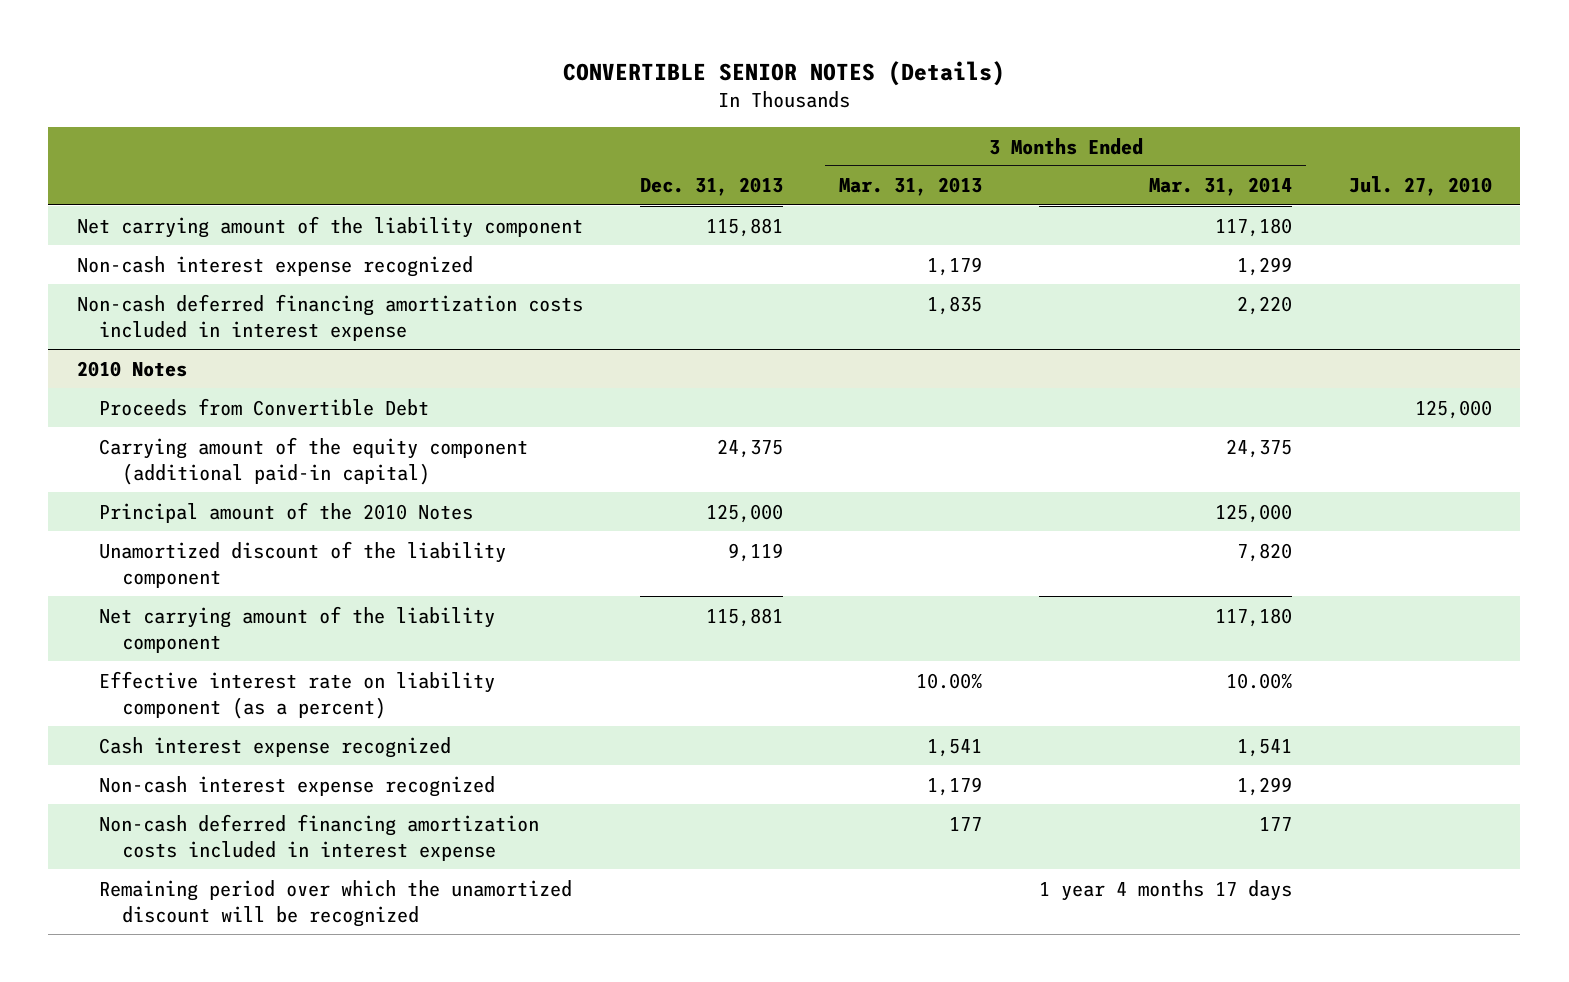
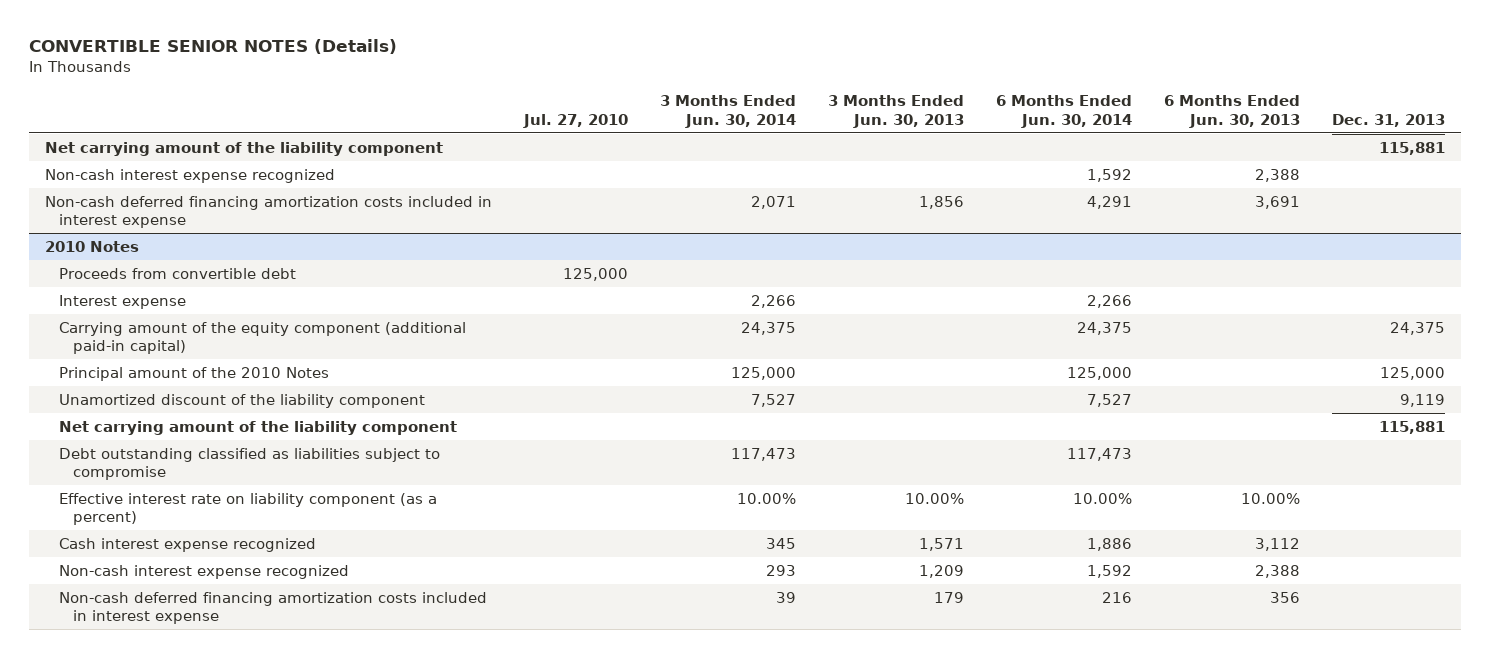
- | Dec. 31, 2013 | 3 Months Ended Mar. 31, 2013 | 3 Months Ended Mar. 31, 2014 | Jul. 27, 2010
+ | Jul. 27, 2010 | 3 Months Ended Jun. 30, 2014 | 3 Months Ended Jun. 30, 2013 | 6 Months Ended Jun. 30, 2014 | 6 Months Ended Jun. 30, 2013 | Dec. 31, 2013
@ 2010 Notes
- Proceeds from Convertible Debt | | | | 125,000
+ Proceeds from convertible debt | 125,000 | | | | |
+ Interest expense | | 2,266 | | 2,266 | |
+ Debt outstanding classified as liabilities subject to compromise | | 117,473 | | 117,473 | |
- Remaining period over which the unamortized discount will be recognized | | | 1 year 4 months 17 days |

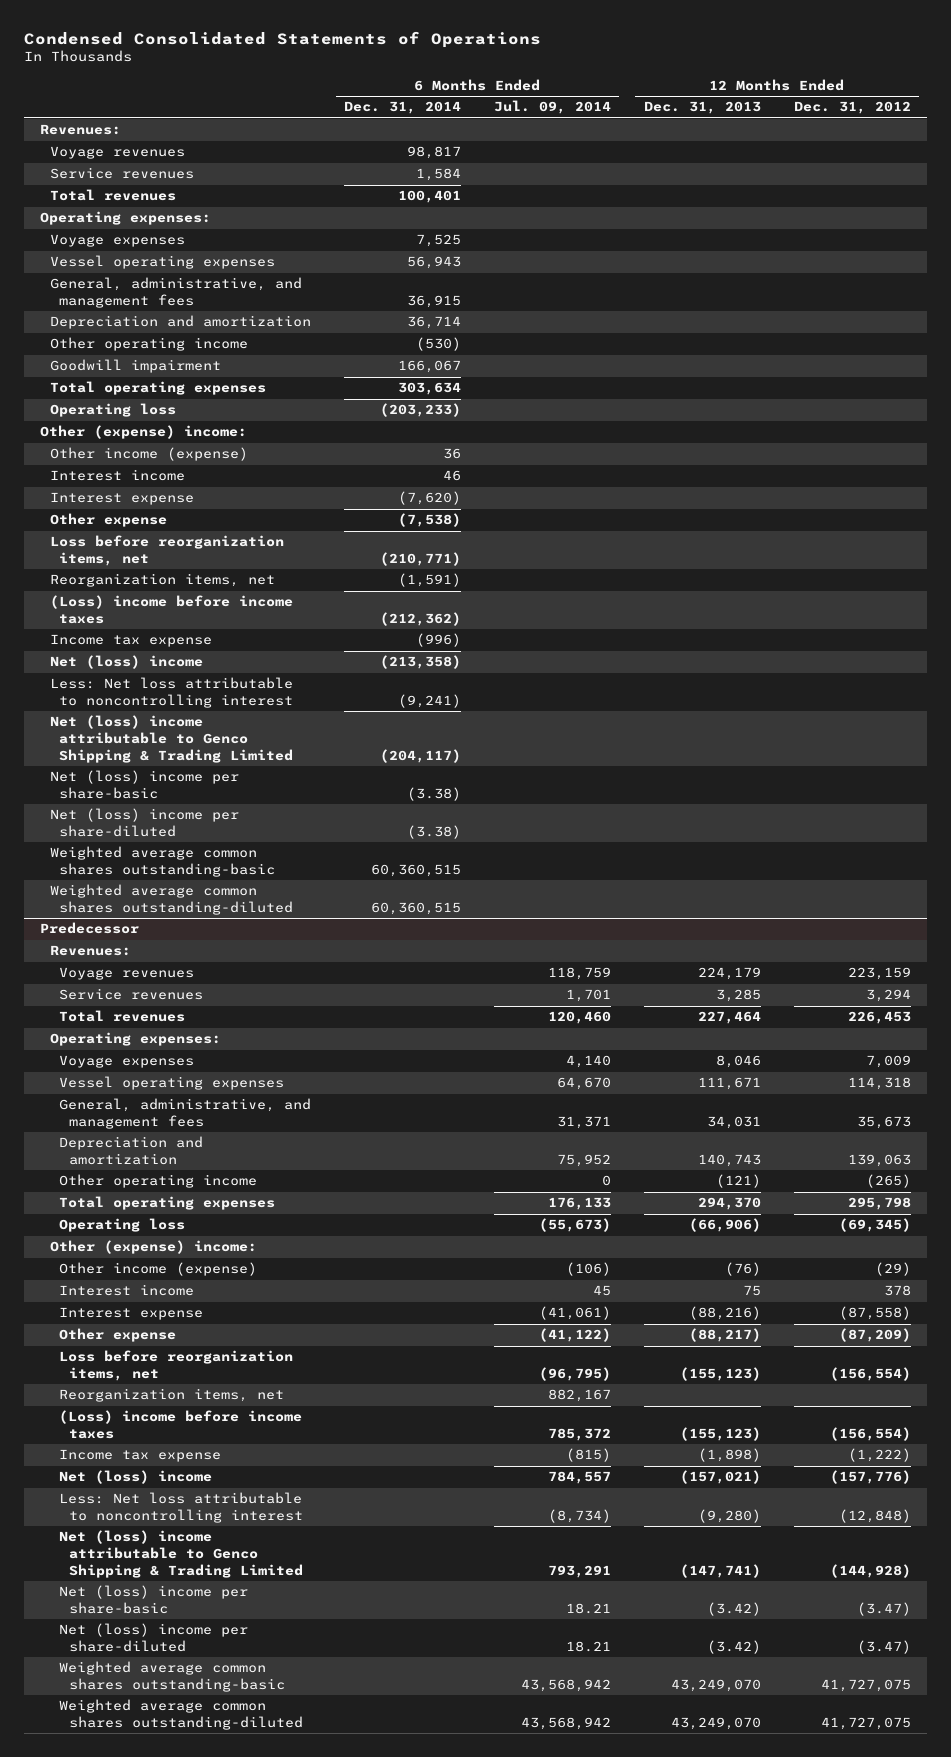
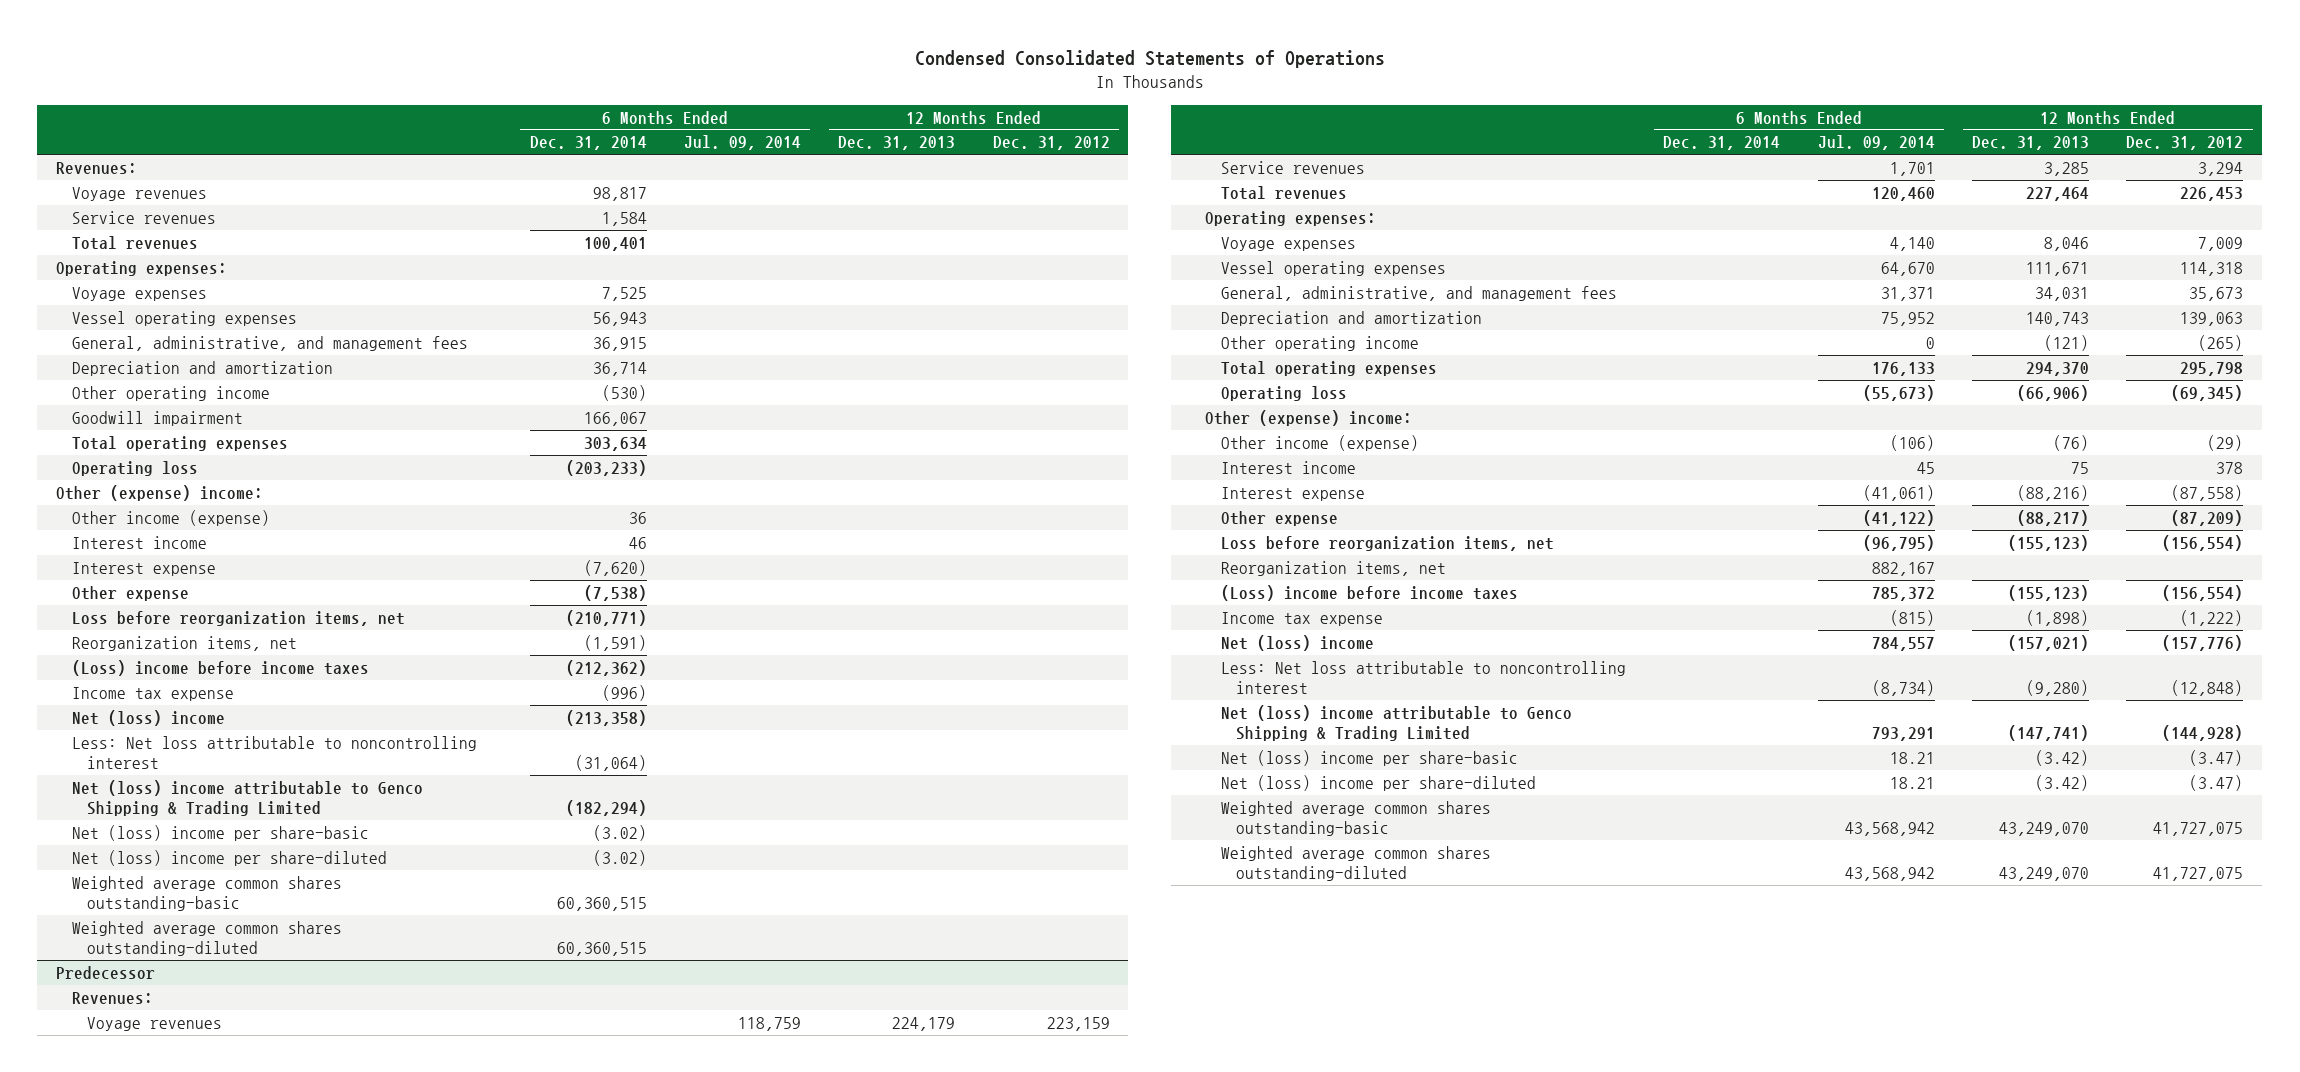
- Less: Net loss attributable to noncontrolling interest | (9,241) | | |
- Net (loss) income attributable to Genco Shipping & Trading Limited | (204,117) | | |
- Net (loss) income per share-basic | (3.38) | | |
- Net (loss) income per share-diluted | (3.38) | | |
+ Less: Net loss attributable to noncontrolling interest | (31,064) | | |
+ Net (loss) income attributable to Genco Shipping & Trading Limited | (182,294) | | |
+ Net (loss) income per share-basic | (3.02) | | |
+ Net (loss) income per share-diluted | (3.02) | | |

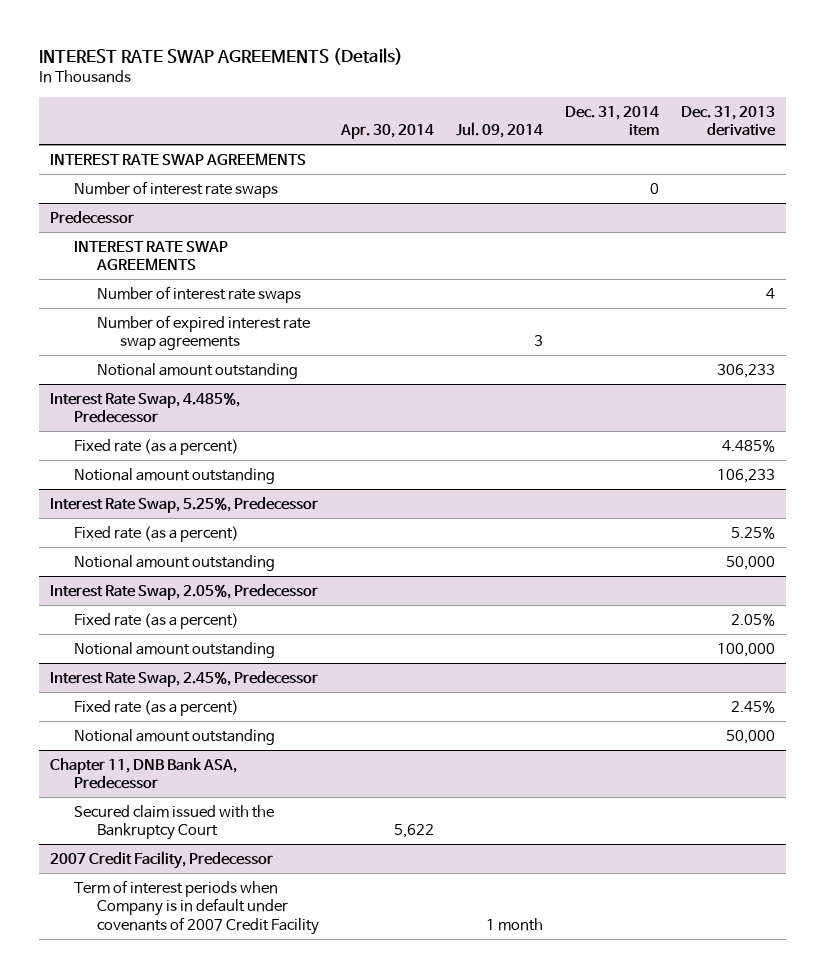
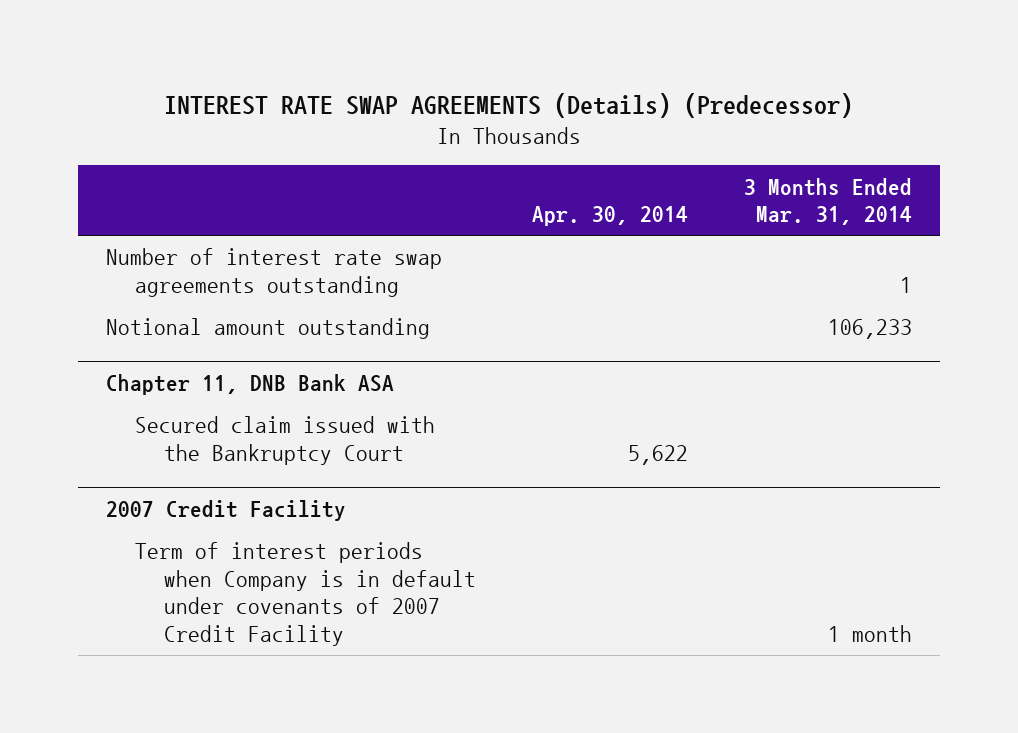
- INTEREST RATE SWAP AGREEMENTS (Details)
+ INTEREST RATE SWAP AGREEMENTS (Details) (Predecessor)
- | Apr. 30, 2014 | Jul. 09, 2014 | Dec. 31, 2014 item | Dec. 31, 2013 derivative
+ | Apr. 30, 2014 | 3 Months Ended Mar. 31, 2014
- INTEREST RATE SWAP AGREEMENTS
- Number of interest rate swaps | | | 0 |
- Predecessor
- INTEREST RATE SWAP AGREEMENTS
- Number of interest rate swaps | | | | 4
- Number of expired interest rate swap agreements | | 3 | |
- Notional amount outstanding | | | | 306,233
- Interest Rate Swap, 4.485%, Predecessor
- Fixed rate (as a percent) | | | | 4.485%
- Notional amount outstanding | | | | 106,233
- Interest Rate Swap, 5.25%, Predecessor
- Fixed rate (as a percent) | | | | 5.25%
- Notional amount outstanding | | | | 50,000
- Interest Rate Swap, 2.05%, Predecessor
- Fixed rate (as a percent) | | | | 2.05%
- Notional amount outstanding | | | | 100,000
- Interest Rate Swap, 2.45%, Predecessor
- Fixed rate (as a percent) | | | | 2.45%
- Notional amount outstanding | | | | 50,000
- Chapter 11, DNB Bank ASA, Predecessor
+ Number of interest rate swap agreements outstanding | | 1
+ Notional amount outstanding | | 106,233
+ Chapter 11, DNB Bank ASA
- 2007 Credit Facility, Predecessor
+ 2007 Credit Facility

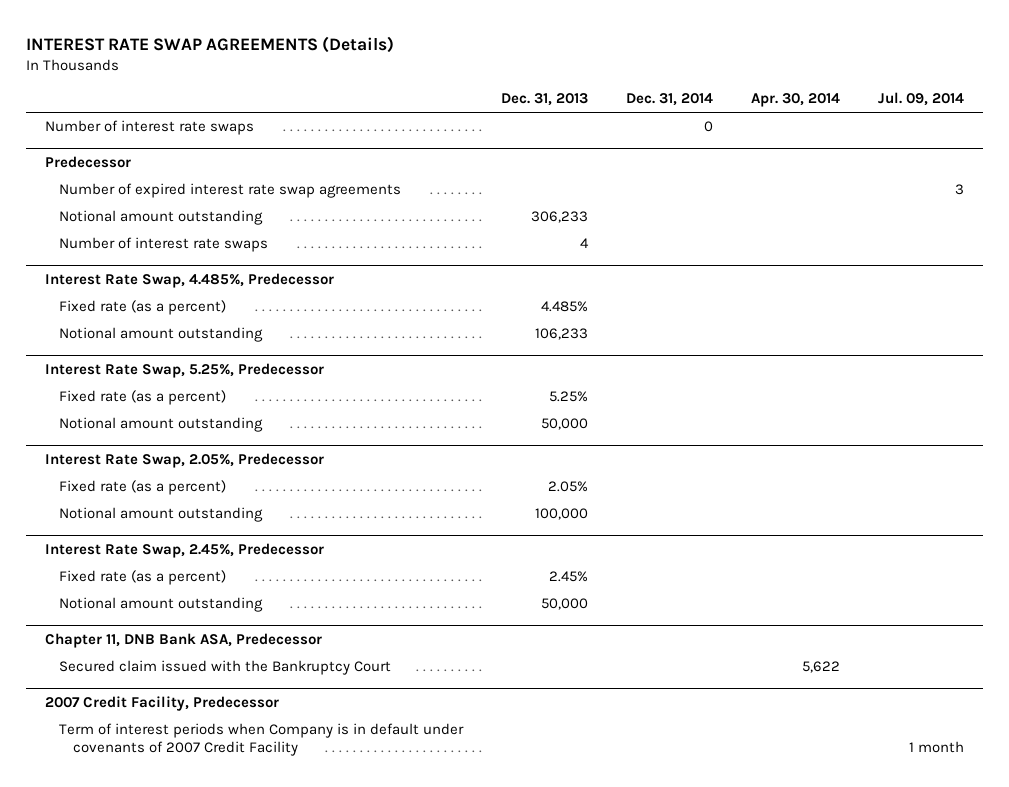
- INTEREST RATE SWAP AGREEMENTS (Details) (Predecessor)
+ INTEREST RATE SWAP AGREEMENTS (Details)
- | Apr. 30, 2014 | 3 Months Ended Mar. 31, 2014
+ | Dec. 31, 2013 | Dec. 31, 2014 | Apr. 30, 2014 | Jul. 09, 2014
- Number of interest rate swap agreements outstanding | | 1
- Notional amount outstanding | | 106,233
- Chapter 11, DNB Bank ASA
+ Number of interest rate swaps | | 0 | |
+ Predecessor
+ Number of expired interest rate swap agreements | | | | 3
+ Notional amount outstanding | 306,233 | | |
+ Number of interest rate swaps | 4 | | |
+ Interest Rate Swap, 4.485%, Predecessor
+ Fixed rate (as a percent) | 4.485% | | |
+ Notional amount outstanding | 106,233 | | |
+ Interest Rate Swap, 5.25%, Predecessor
+ Fixed rate (as a percent) | 5.25% | | |
+ Notional amount outstanding | 50,000 | | |
+ Interest Rate Swap, 2.05%, Predecessor
+ Fixed rate (as a percent) | 2.05% | | |
+ Notional amount outstanding | 100,000 | | |
+ Interest Rate Swap, 2.45%, Predecessor
+ Fixed rate (as a percent) | 2.45% | | |
+ Notional amount outstanding | 50,000 | | |
+ Chapter 11, DNB Bank ASA, Predecessor
- 2007 Credit Facility
+ 2007 Credit Facility, Predecessor

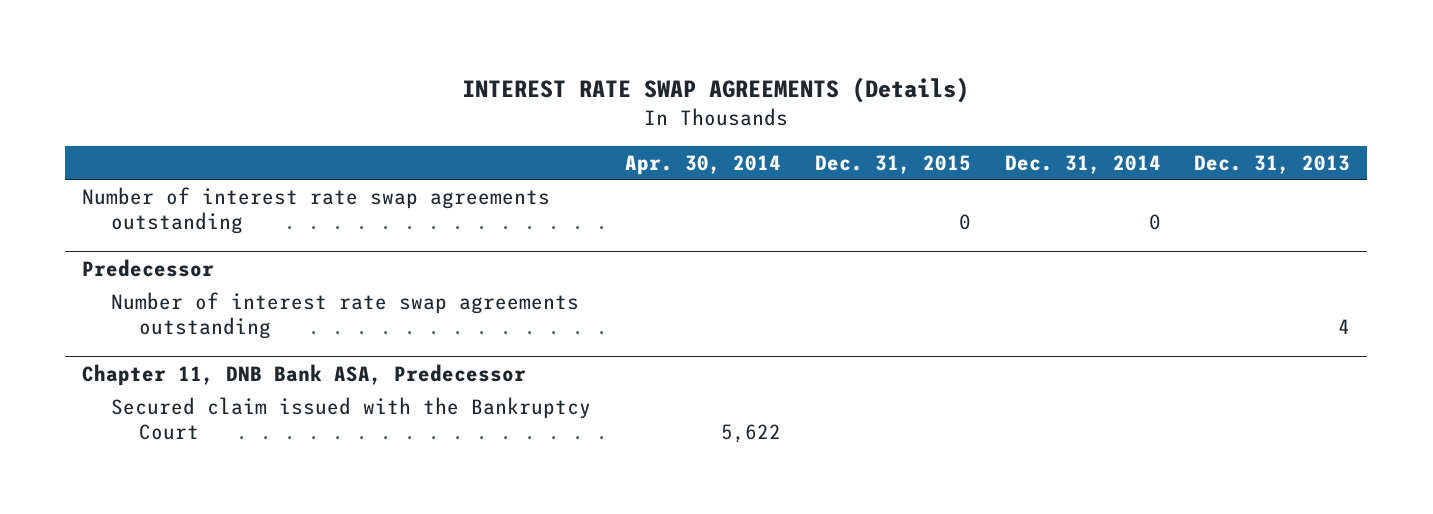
- | Dec. 31, 2013 | Dec. 31, 2014 | Apr. 30, 2014 | Jul. 09, 2014
+ | Apr. 30, 2014 | Dec. 31, 2015 | Dec. 31, 2014 | Dec. 31, 2013
- Number of interest rate swaps | | 0 | |
+ Number of interest rate swap agreements outstanding | | 0 | 0 |
@ Predecessor
- Number of expired interest rate swap agreements | | | | 3
- Notional amount outstanding | 306,233 | | |
- Number of interest rate swaps | 4 | | |
- Interest Rate Swap, 4.485%, Predecessor
- Fixed rate (as a percent) | 4.485% | | |
- Notional amount outstanding | 106,233 | | |
- Interest Rate Swap, 5.25%, Predecessor
- Fixed rate (as a percent) | 5.25% | | |
- Notional amount outstanding | 50,000 | | |
- Interest Rate Swap, 2.05%, Predecessor
- Fixed rate (as a percent) | 2.05% | | |
- Notional amount outstanding | 100,000 | | |
- Interest Rate Swap, 2.45%, Predecessor
- Fixed rate (as a percent) | 2.45% | | |
- Notional amount outstanding | 50,000 | | |
@ Predecessor
+ Number of interest rate swap agreements outstanding | | | | 4
- 2007 Credit Facility, Predecessor
- Term of interest periods when Company is in default under covenants of 2007 Credit Facility | | | | 1 month

